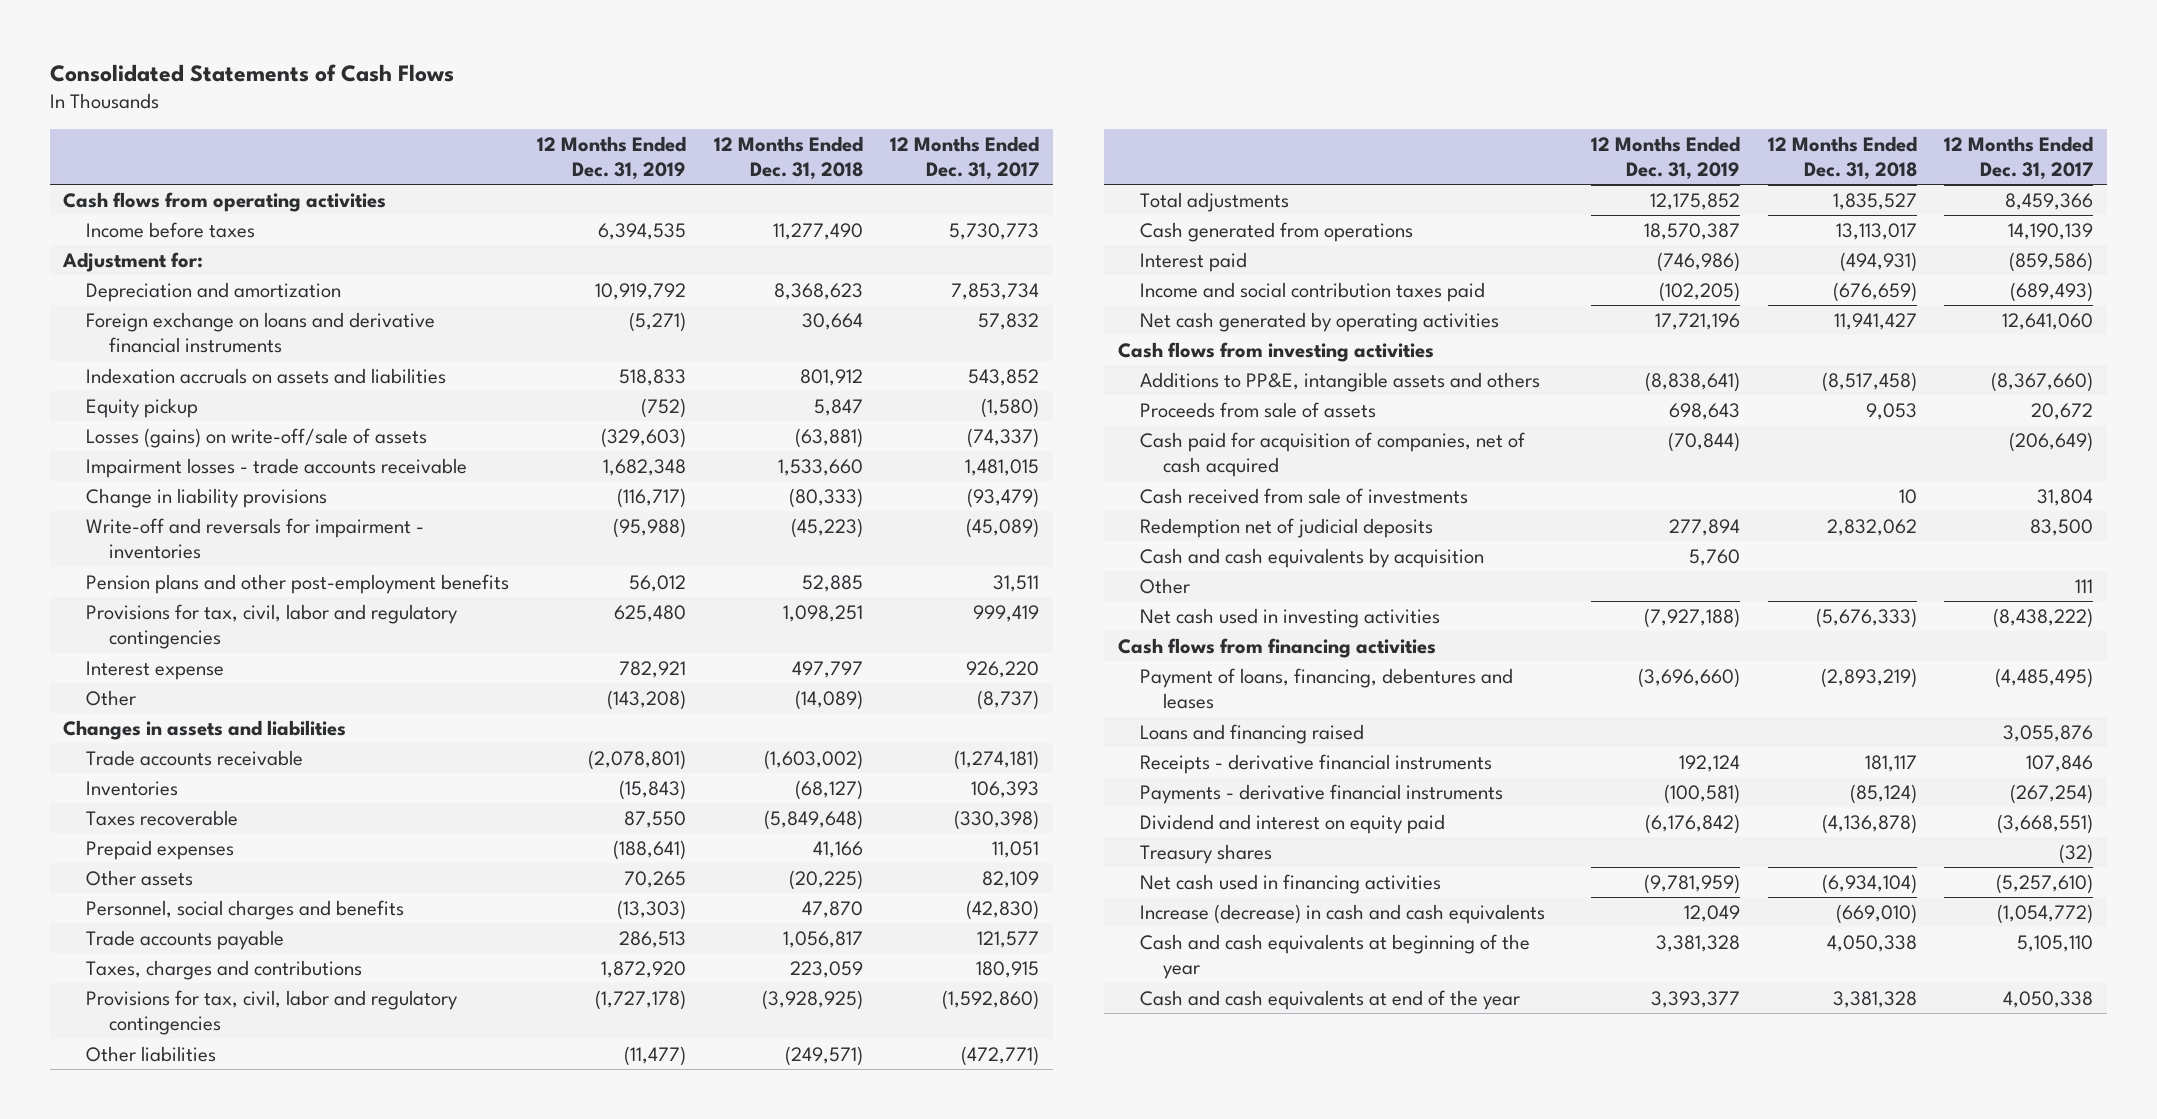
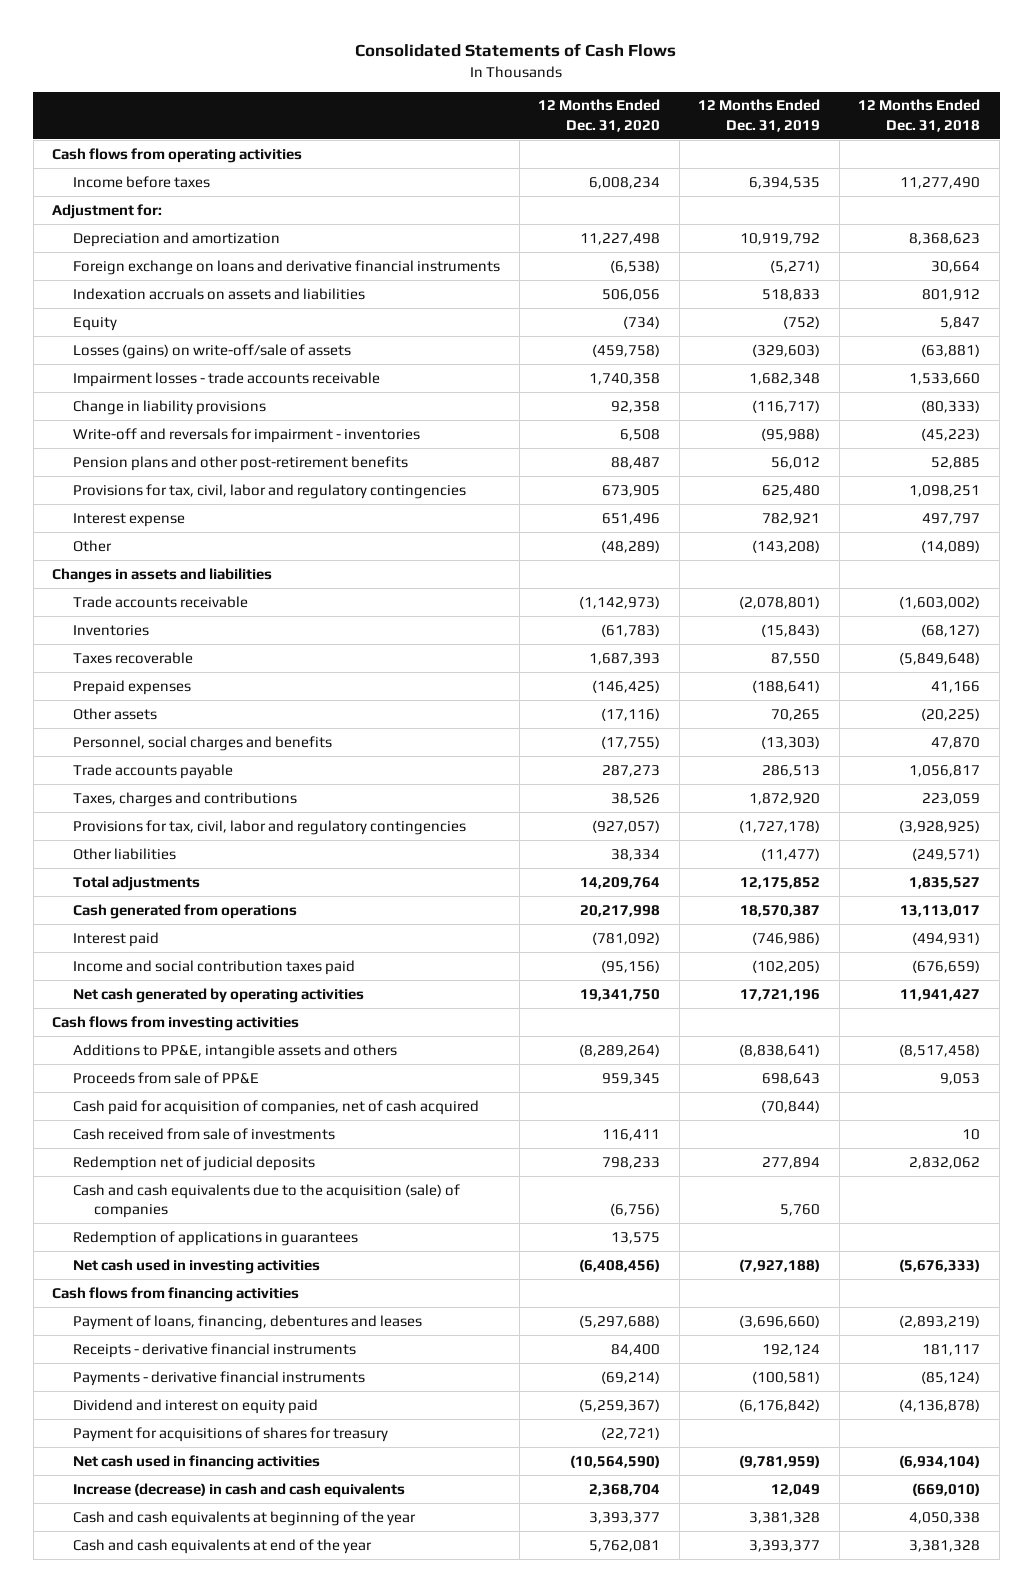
- | 12 Months Ended Dec. 31, 2019 | 12 Months Ended Dec. 31, 2018 | 12 Months Ended Dec. 31, 2017
+ | 12 Months Ended Dec. 31, 2020 | 12 Months Ended Dec. 31, 2019 | 12 Months Ended Dec. 31, 2018
- Equity pickup | (752) | 5,847 | (1,580)
+ Equity | (734) | (752) | 5,847
- Pension plans and other post-employment benefits | 56,012 | 52,885 | 31,511
+ Pension plans and other post-retirement benefits | 88,487 | 56,012 | 52,885
- Proceeds from sale of assets | 698,643 | 9,053 | 20,672
+ Proceeds from sale of PP&E | 959,345 | 698,643 | 9,053
- Cash and cash equivalents by acquisition | 5,760 | |
- Other | | | 111
+ Cash and cash equivalents due to the acquisition (sale) of companies | (6,756) | 5,760 |
+ Redemption of applications in guarantees | 13,575 | |
- Loans and financing raised | | | 3,055,876
- Treasury shares | | | (32)
+ Payment for acquisitions of shares for treasury | (22,721) | |

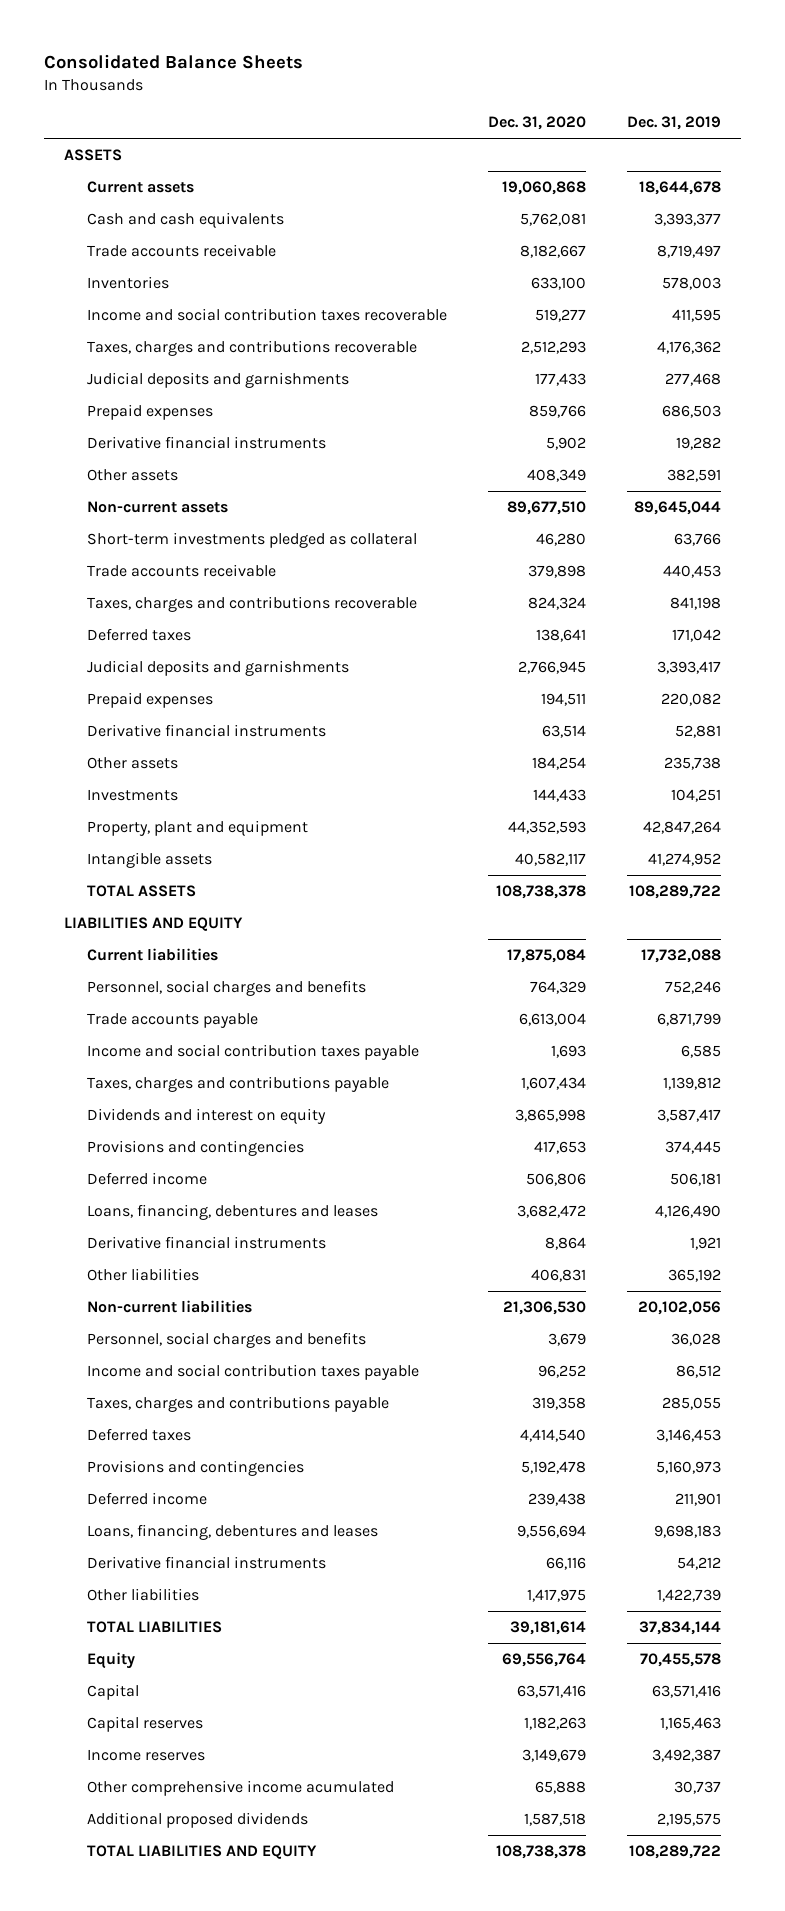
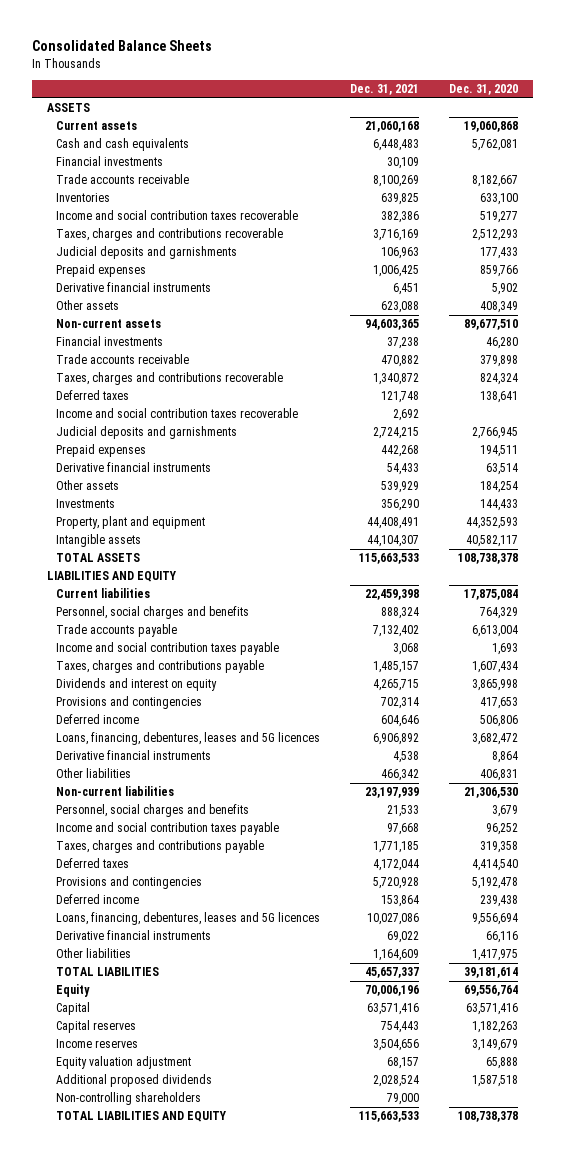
- | Dec. 31, 2020 | Dec. 31, 2019
+ | Dec. 31, 2021 | Dec. 31, 2020
+ Financial investments | 30,109 |
- Short-term investments pledged as collateral | 46,280 | 63,766
+ Financial investments | 37,238 | 46,280
+ Income and social contribution taxes recoverable | 2,692 |
- Loans, financing, debentures and leases | 3,682,472 | 4,126,490
+ Loans, financing, debentures, leases and 5G licences | 6,906,892 | 3,682,472
- Loans, financing, debentures and leases | 9,556,694 | 9,698,183
+ Loans, financing, debentures, leases and 5G licences | 10,027,086 | 9,556,694
- Other comprehensive income acumulated | 65,888 | 30,737
+ Equity valuation adjustment | 68,157 | 65,888
+ Non-controlling shareholders | 79,000 |

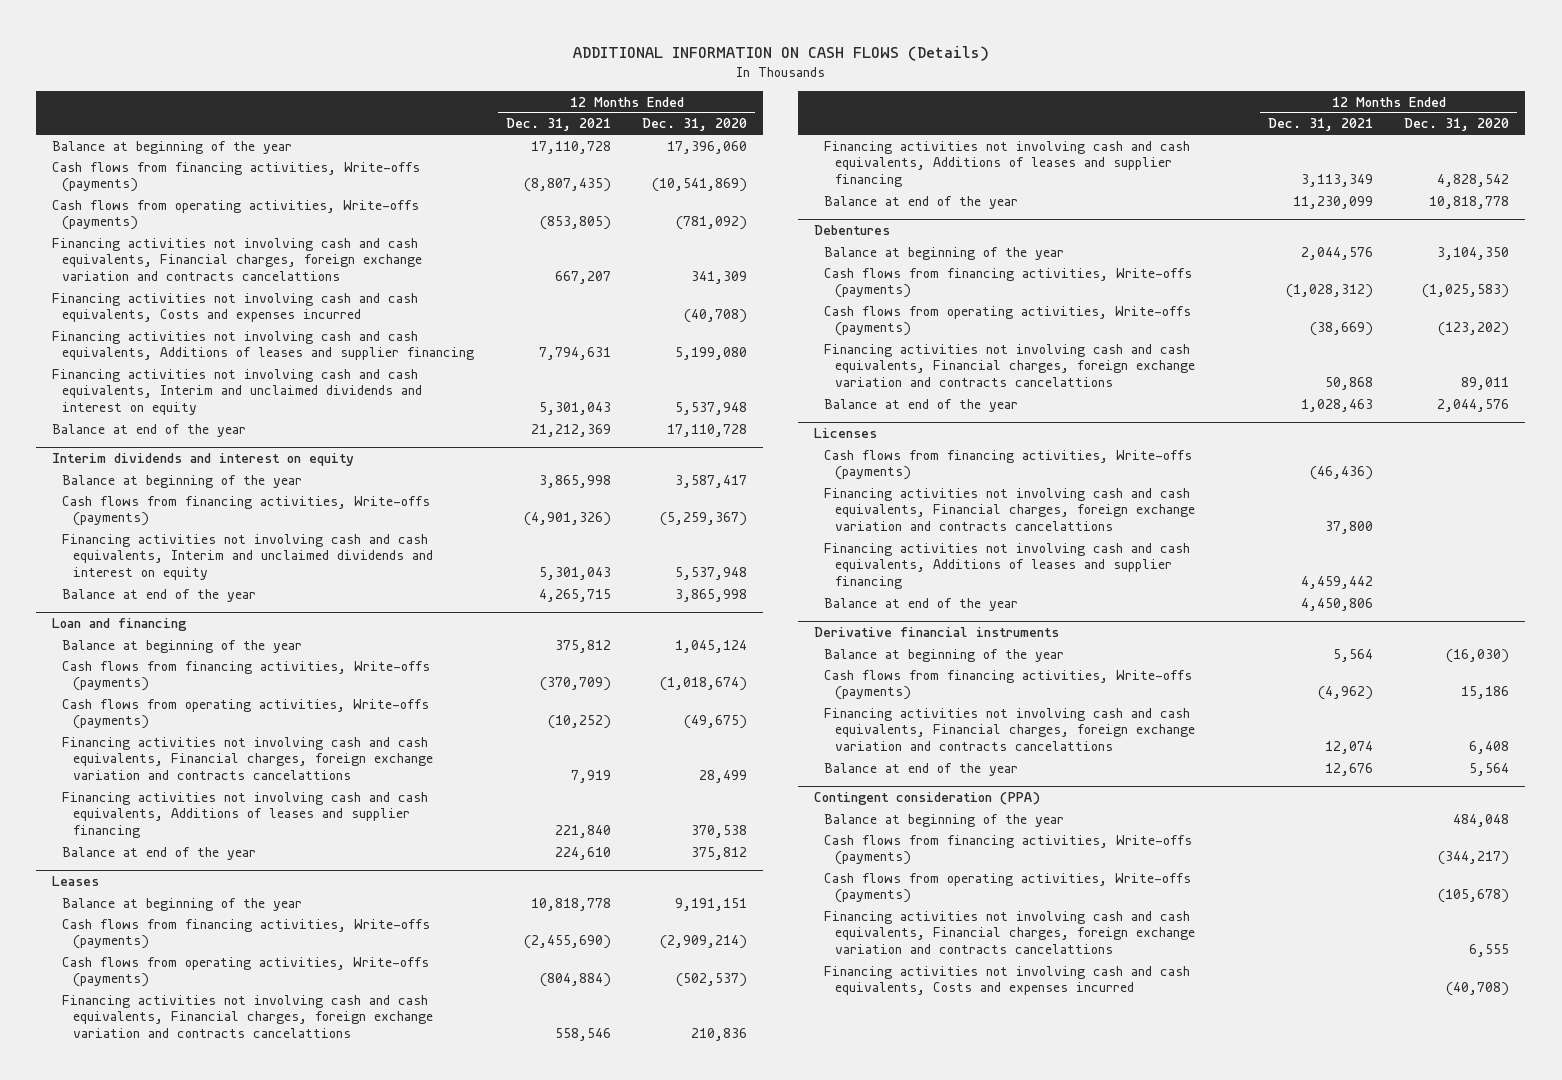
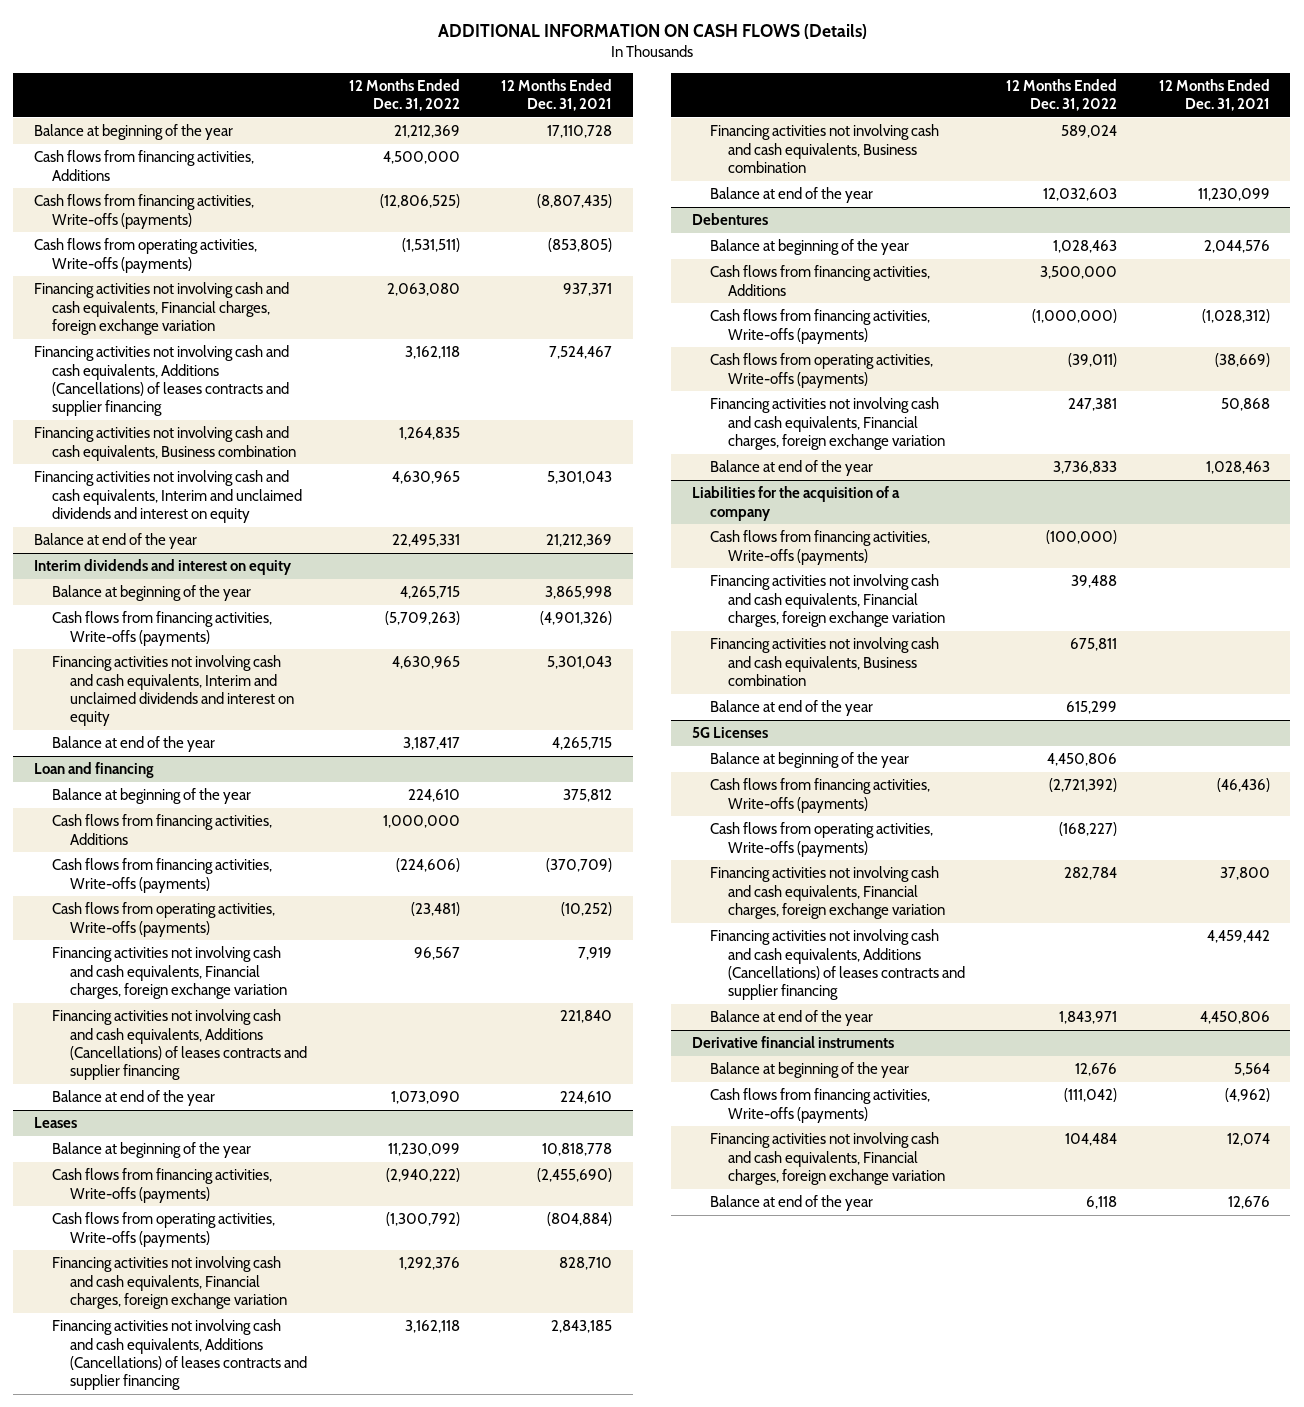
- | 12 Months Ended Dec. 31, 2021 | 12 Months Ended Dec. 31, 2020
+ | 12 Months Ended Dec. 31, 2022 | 12 Months Ended Dec. 31, 2021
+ Cash flows from financing activities, Additions | 4,500,000 |
- Financing activities not involving cash and cash equivalents, Financial charges, foreign exchange variation and contracts cancelattions | 667,207 | 341,309
- Financing activities not involving cash and cash equivalents, Costs and expenses incurred | | (40,708)
- Financing activities not involving cash and cash equivalents, Additions of leases and supplier financing | 7,794,631 | 5,199,080
+ Financing activities not involving cash and cash equivalents, Financial charges, foreign exchange variation | 2,063,080 | 937,371
+ Financing activities not involving cash and cash equivalents, Additions (Cancellations) of leases contracts and supplier financing | 3,162,118 | 7,524,467
+ Financing activities not involving cash and cash equivalents, Business combination | 1,264,835 |
@ Loan and financing
+ Cash flows from financing activities, Additions | 1,000,000 |
- Financing activities not involving cash and cash equivalents, Financial charges, foreign exchange variation and contracts cancelattions | 7,919 | 28,499
- Financing activities not involving cash and cash equivalents, Additions of leases and supplier financing | 221,840 | 370,538
+ Financing activities not involving cash and cash equivalents, Financial charges, foreign exchange variation | 96,567 | 7,919
+ Financing activities not involving cash and cash equivalents, Additions (Cancellations) of leases contracts and supplier financing | | 221,840
@ Leases
- Financing activities not involving cash and cash equivalents, Financial charges, foreign exchange variation and contracts cancelattions | 558,546 | 210,836
- Financing activities not involving cash and cash equivalents, Additions of leases and supplier financing | 3,113,349 | 4,828,542
+ Financing activities not involving cash and cash equivalents, Financial charges, foreign exchange variation | 1,292,376 | 828,710
+ Financing activities not involving cash and cash equivalents, Additions (Cancellations) of leases contracts and supplier financing | 3,162,118 | 2,843,185
+ Financing activities not involving cash and cash equivalents, Business combination | 589,024 |
@ Debentures
+ Cash flows from financing activities, Additions | 3,500,000 |
- Financing activities not involving cash and cash equivalents, Financial charges, foreign exchange variation and contracts cancelattions | 50,868 | 89,011
+ Financing activities not involving cash and cash equivalents, Financial charges, foreign exchange variation | 247,381 | 50,868
- Licenses
+ Liabilities for the acquisition of a company
+ Cash flows from financing activities, Write-offs (payments) | (100,000) |
+ Financing activities not involving cash and cash equivalents, Financial charges, foreign exchange variation | 39,488 |
+ Financing activities not involving cash and cash equivalents, Business combination | 675,811 |
+ Balance at end of the year | 615,299 |
+ 5G Licenses
+ Balance at beginning of the year | 4,450,806 |
- Financing activities not involving cash and cash equivalents, Financial charges, foreign exchange variation and contracts cancelattions | 37,800 |
- Financing activities not involving cash and cash equivalents, Additions of leases and supplier financing | 4,459,442 |
+ Cash flows from operating activities, Write-offs (payments) | (168,227) |
+ Financing activities not involving cash and cash equivalents, Financial charges, foreign exchange variation | 282,784 | 37,800
+ Financing activities not involving cash and cash equivalents, Additions (Cancellations) of leases contracts and supplier financing | | 4,459,442
@ Derivative financial instruments
- Financing activities not involving cash and cash equivalents, Financial charges, foreign exchange variation and contracts cancelattions | 12,074 | 6,408
+ Financing activities not involving cash and cash equivalents, Financial charges, foreign exchange variation | 104,484 | 12,074
- Contingent consideration (PPA)
- Balance at beginning of the year | | 484,048
- Cash flows from financing activities, Write-offs (payments) | | (344,217)
- Cash flows from operating activities, Write-offs (payments) | | (105,678)
- Financing activities not involving cash and cash equivalents, Financial charges, foreign exchange variation and contracts cancelattions | | 6,555
- Financing activities not involving cash and cash equivalents, Costs and expenses incurred | | (40,708)

